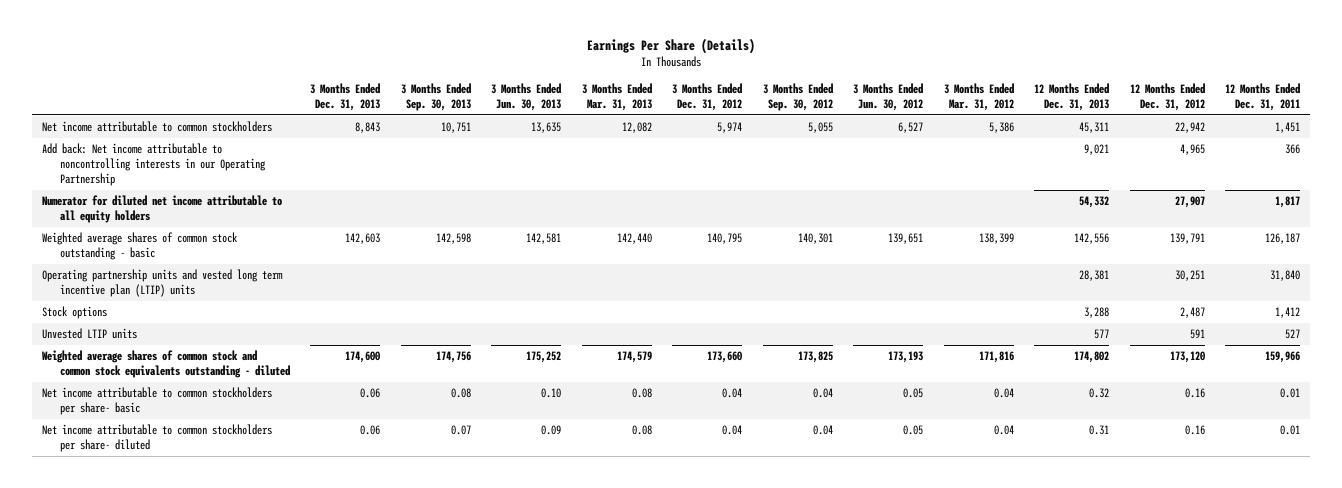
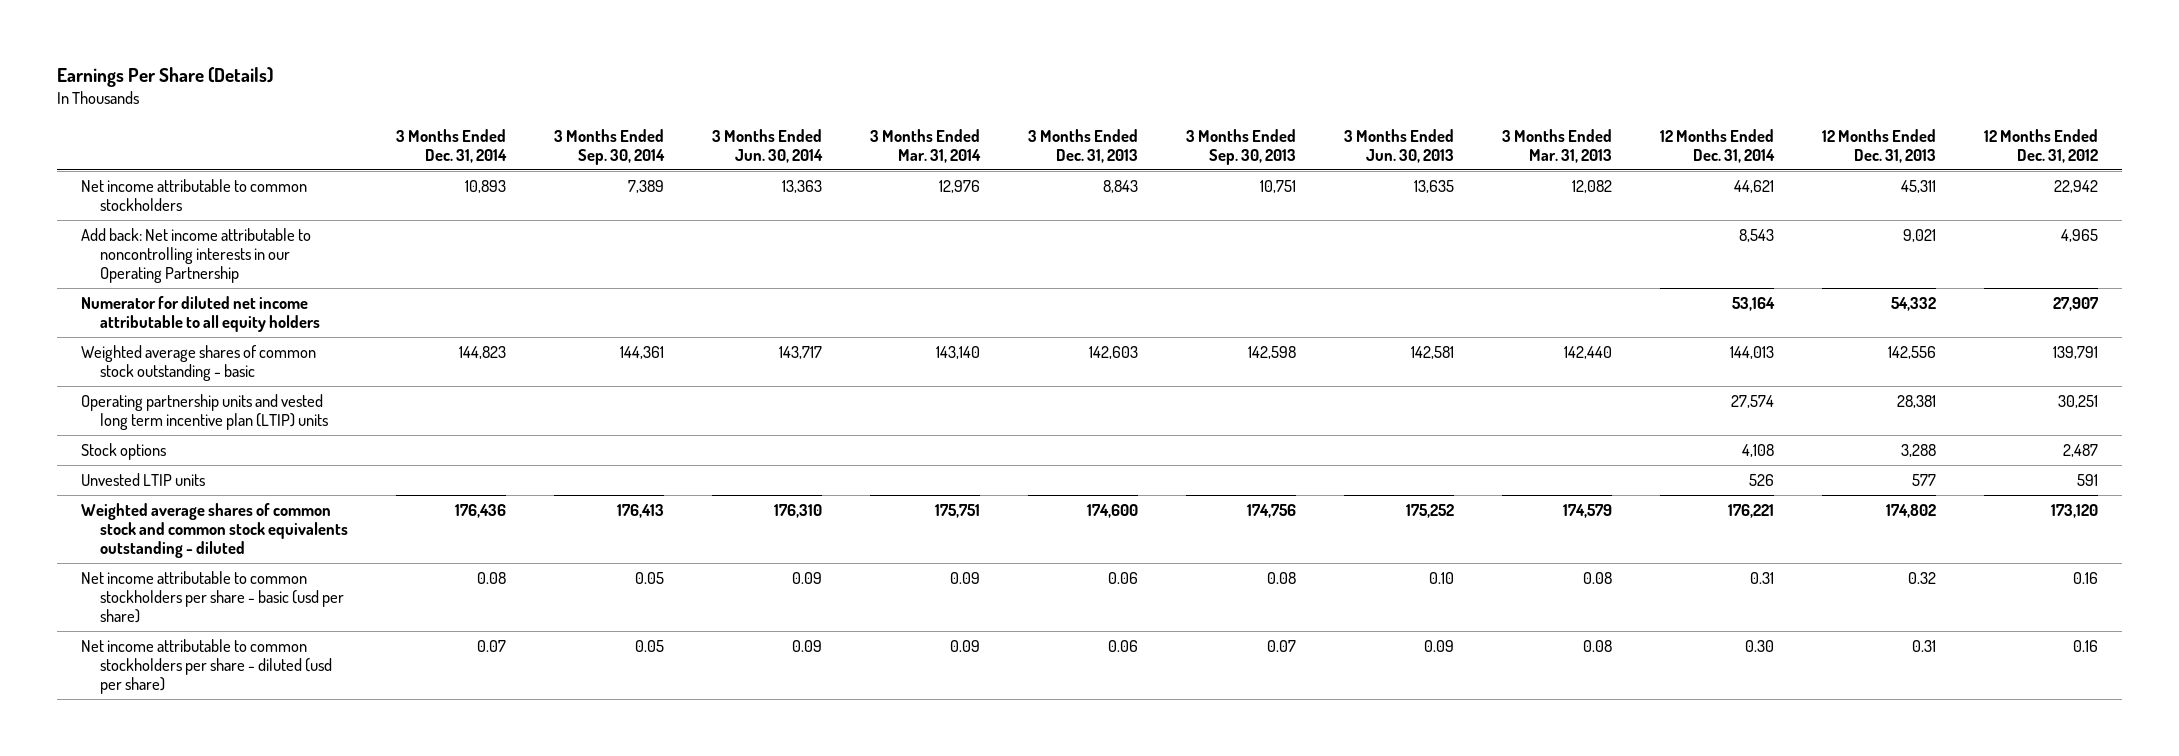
- | 3 Months Ended Dec. 31, 2013 | 3 Months Ended Sep. 30, 2013 | 3 Months Ended Jun. 30, 2013 | 3 Months Ended Mar. 31, 2013 | 3 Months Ended Dec. 31, 2012 | 3 Months Ended Sep. 30, 2012 | 3 Months Ended Jun. 30, 2012 | 3 Months Ended Mar. 31, 2012 | 12 Months Ended Dec. 31, 2013 | 12 Months Ended Dec. 31, 2012 | 12 Months Ended Dec. 31, 2011
+ | 3 Months Ended Dec. 31, 2014 | 3 Months Ended Sep. 30, 2014 | 3 Months Ended Jun. 30, 2014 | 3 Months Ended Mar. 31, 2014 | 3 Months Ended Dec. 31, 2013 | 3 Months Ended Sep. 30, 2013 | 3 Months Ended Jun. 30, 2013 | 3 Months Ended Mar. 31, 2013 | 12 Months Ended Dec. 31, 2014 | 12 Months Ended Dec. 31, 2013 | 12 Months Ended Dec. 31, 2012
- Net income attributable to common stockholders per share- basic | 0.06 | 0.08 | 0.10 | 0.08 | 0.04 | 0.04 | 0.05 | 0.04 | 0.32 | 0.16 | 0.01
- Net income attributable to common stockholders per share- diluted | 0.06 | 0.07 | 0.09 | 0.08 | 0.04 | 0.04 | 0.05 | 0.04 | 0.31 | 0.16 | 0.01
+ Net income attributable to common stockholders per share - basic (usd per share) | 0.08 | 0.05 | 0.09 | 0.09 | 0.06 | 0.08 | 0.10 | 0.08 | 0.31 | 0.32 | 0.16
+ Net income attributable to common stockholders per share - diluted (usd per share) | 0.07 | 0.05 | 0.09 | 0.09 | 0.06 | 0.07 | 0.09 | 0.08 | 0.30 | 0.31 | 0.16

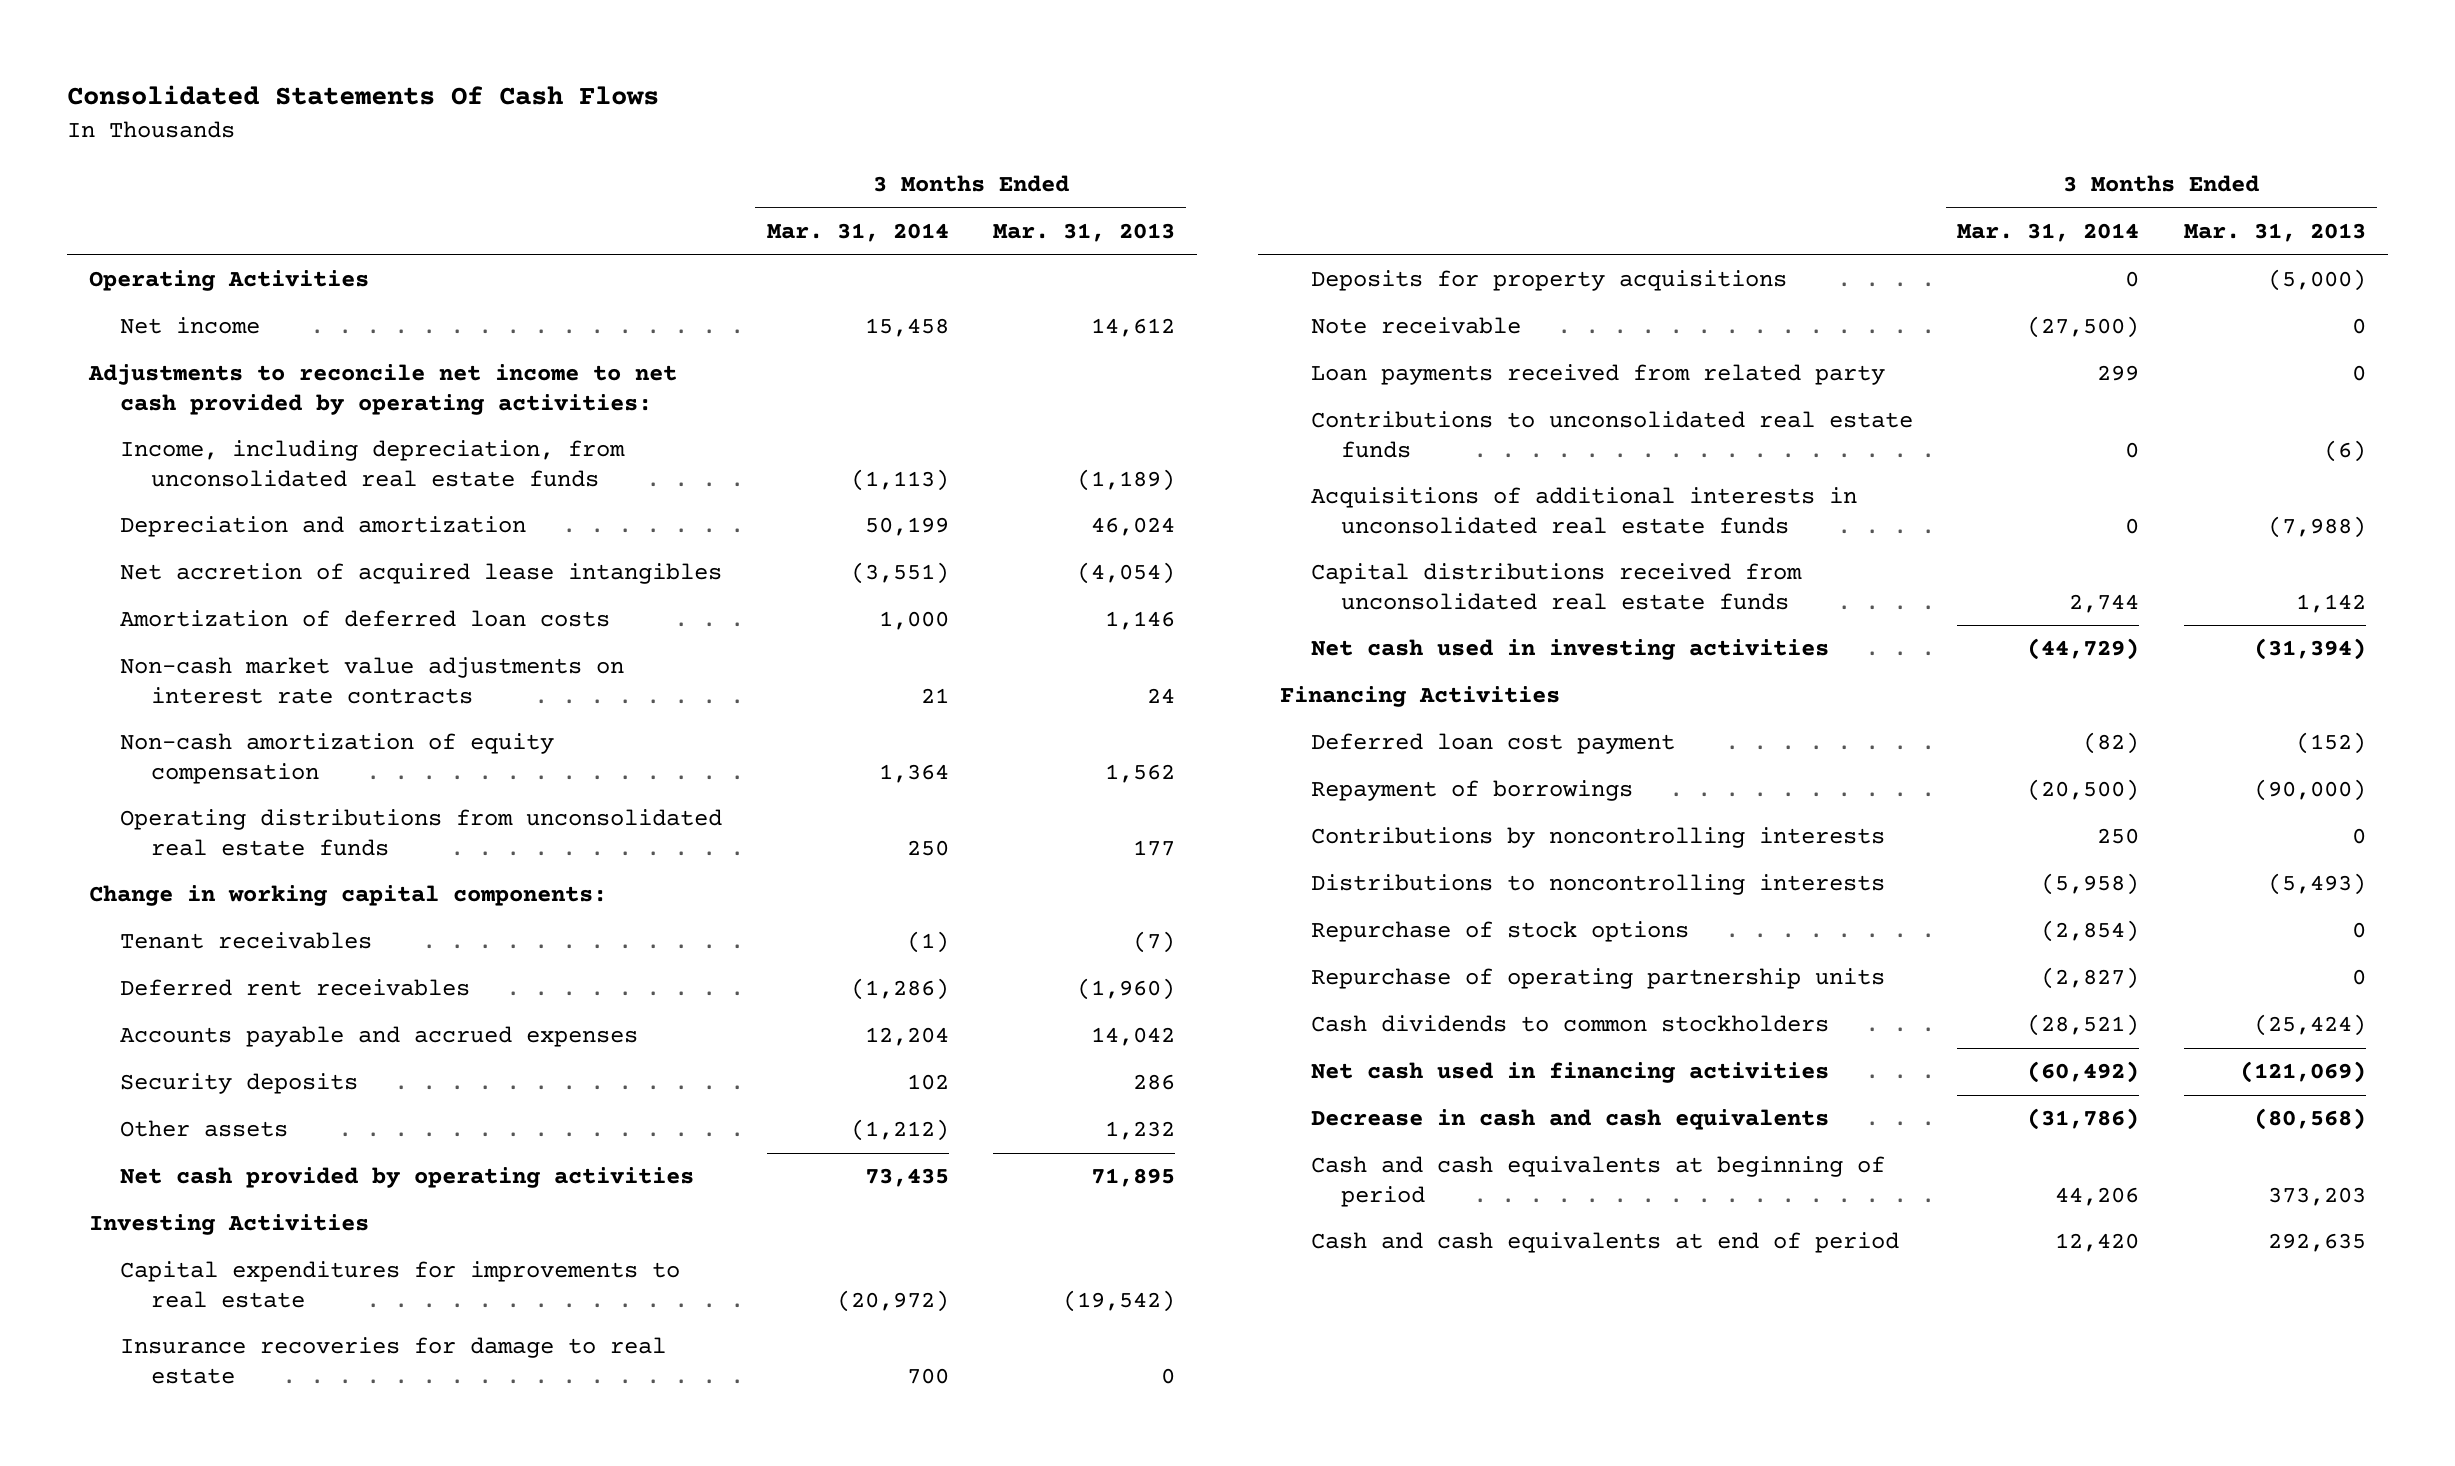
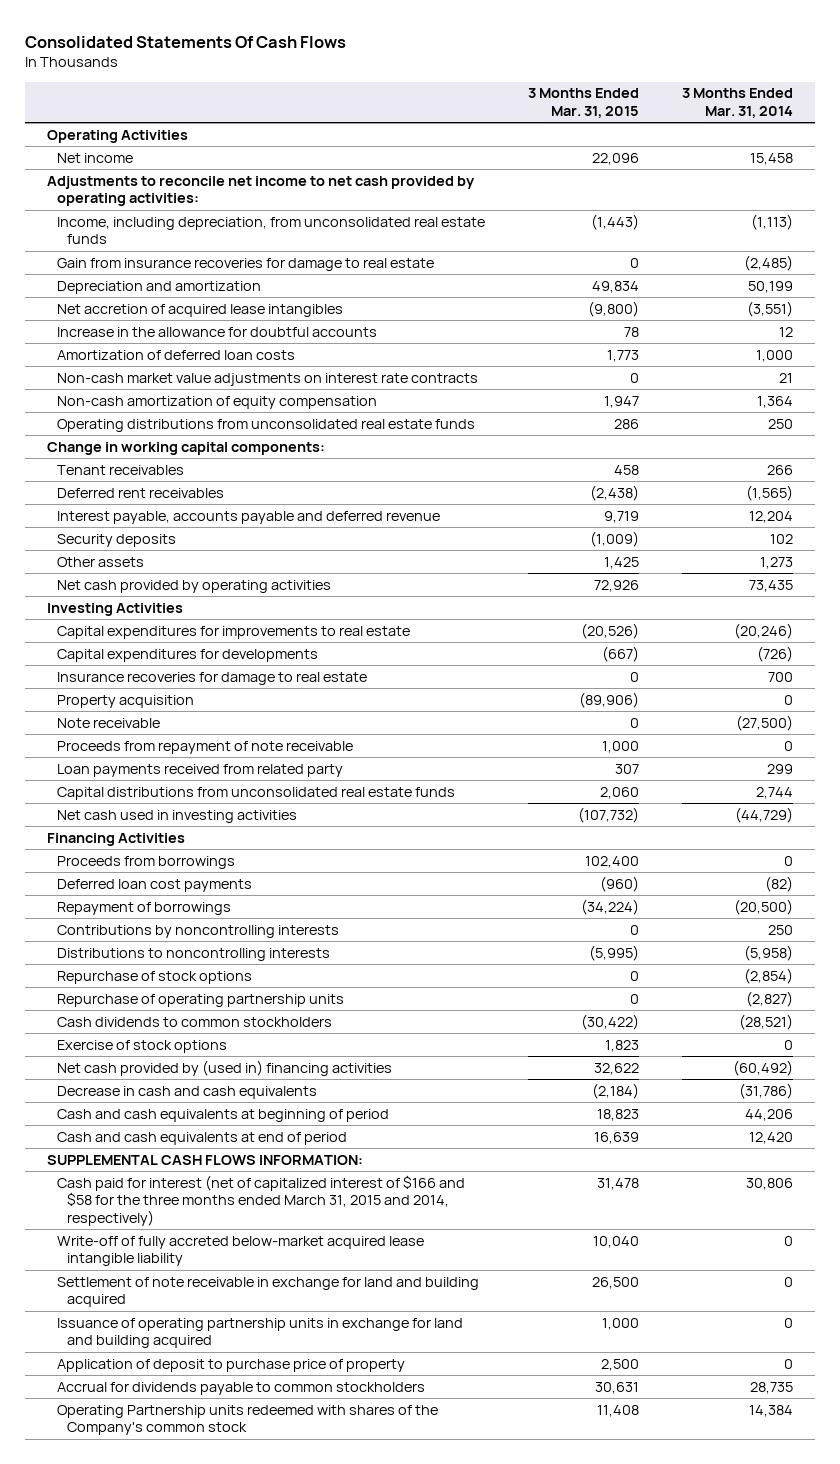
- | 3 Months Ended Mar. 31, 2014 | 3 Months Ended Mar. 31, 2013
+ | 3 Months Ended Mar. 31, 2015 | 3 Months Ended Mar. 31, 2014
+ Gain from insurance recoveries for damage to real estate | 0 | (2,485)
+ Increase in the allowance for doubtful accounts | 78 | 12
- Tenant receivables | (1) | (7)
- Deferred rent receivables | (1,286) | (1,960)
- Accounts payable and accrued expenses | 12,204 | 14,042
+ Tenant receivables | 458 | 266
+ Deferred rent receivables | (2,438) | (1,565)
+ Interest payable, accounts payable and deferred revenue | 9,719 | 12,204
- Other assets | (1,212) | 1,232
+ Other assets | 1,425 | 1,273
- Capital expenditures for improvements to real estate | (20,972) | (19,542)
+ Capital expenditures for improvements to real estate | (20,526) | (20,246)
+ Capital expenditures for developments | (667) | (726)
- Deposits for property acquisitions | 0 | (5,000)
+ Property acquisition | (89,906) | 0
+ Proceeds from repayment of note receivable | 1,000 | 0
- Contributions to unconsolidated real estate funds | 0 | (6)
- Acquisitions of additional interests in unconsolidated real estate funds | 0 | (7,988)
- Capital distributions received from unconsolidated real estate funds | 2,744 | 1,142
+ Capital distributions from unconsolidated real estate funds | 2,060 | 2,744
- Deferred loan cost payment | (82) | (152)
+ Proceeds from borrowings | 102,400 | 0
+ Deferred loan cost payments | (960) | (82)
- Net cash used in financing activities | (60,492) | (121,069)
+ Exercise of stock options | 1,823 | 0
+ Net cash provided by (used in) financing activities | 32,622 | (60,492)
+ SUPPLEMENTAL CASH FLOWS INFORMATION:
+ Cash paid for interest (net of capitalized interest of $166 and $58 for the three months ended March 31, 2015 and 2014, respectively) | 31,478 | 30,806
+ Write-off of fully accreted below-market acquired lease intangible liability | 10,040 | 0
+ Settlement of note receivable in exchange for land and building acquired | 26,500 | 0
+ Issuance of operating partnership units in exchange for land and building acquired | 1,000 | 0
+ Application of deposit to purchase price of property | 2,500 | 0
+ Accrual for dividends payable to common stockholders | 30,631 | 28,735
+ Operating Partnership units redeemed with shares of the Company's common stock | 11,408 | 14,384

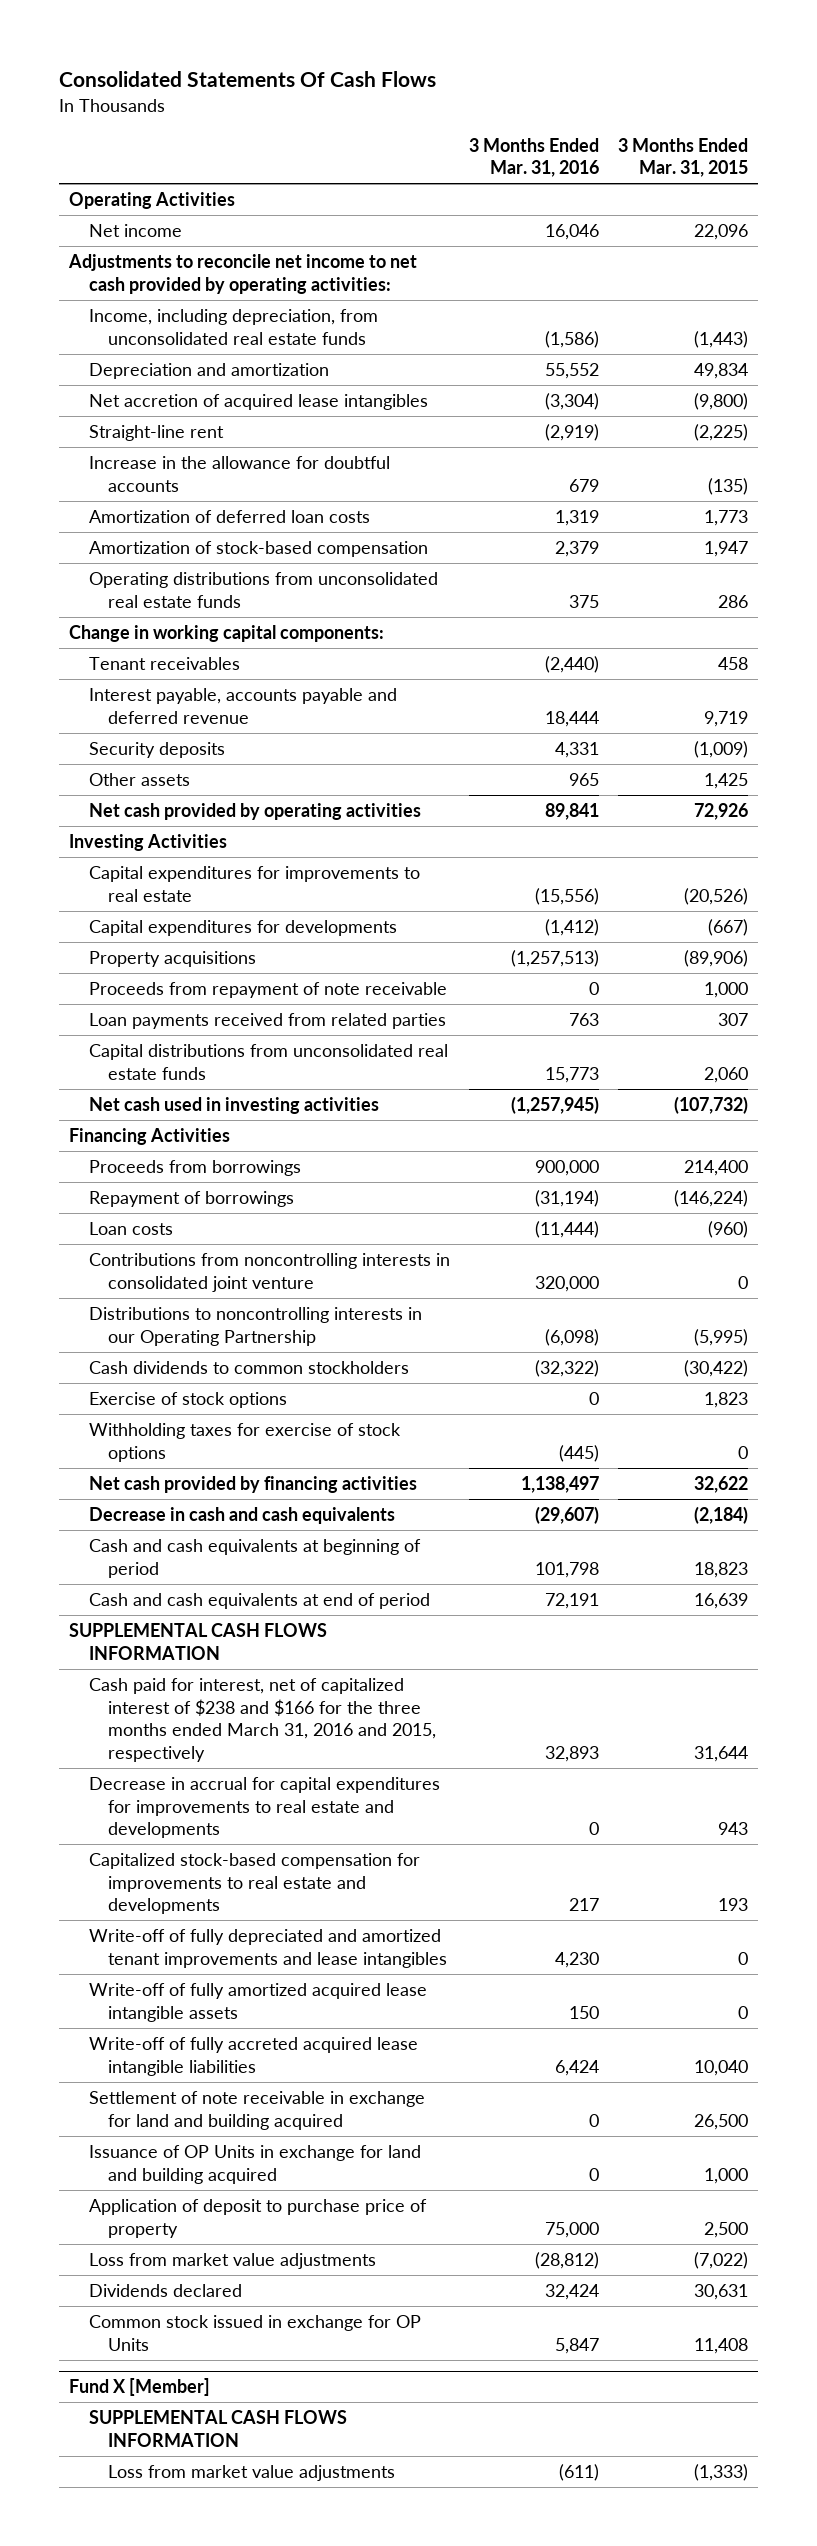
- | 3 Months Ended Mar. 31, 2015 | 3 Months Ended Mar. 31, 2014
+ | 3 Months Ended Mar. 31, 2016 | 3 Months Ended Mar. 31, 2015
- Gain from insurance recoveries for damage to real estate | 0 | (2,485)
- Increase in the allowance for doubtful accounts | 78 | 12
+ Straight-line rent | (2,919) | (2,225)
+ Increase in the allowance for doubtful accounts | 679 | (135)
- Non-cash market value adjustments on interest rate contracts | 0 | 21
- Non-cash amortization of equity compensation | 1,947 | 1,364
+ Amortization of stock-based compensation | 2,379 | 1,947
- Deferred rent receivables | (2,438) | (1,565)
- Insurance recoveries for damage to real estate | 0 | 700
- Property acquisition | (89,906) | 0
- Note receivable | 0 | (27,500)
+ Property acquisitions | (1,257,513) | (89,906)
- Loan payments received from related party | 307 | 299
+ Loan payments received from related parties | 763 | 307
- Proceeds from borrowings | 102,400 | 0
- Deferred loan cost payments | (960) | (82)
- Repayment of borrowings | (34,224) | (20,500)
- Contributions by noncontrolling interests | 0 | 250
- Distributions to noncontrolling interests | (5,995) | (5,958)
- Repurchase of stock options | 0 | (2,854)
- Repurchase of operating partnership units | 0 | (2,827)
+ Proceeds from borrowings | 900,000 | 214,400
+ Repayment of borrowings | (31,194) | (146,224)
+ Loan costs | (11,444) | (960)
+ Contributions from noncontrolling interests in consolidated joint venture | 320,000 | 0
+ Distributions to noncontrolling interests in our Operating Partnership | (6,098) | (5,995)
- Net cash provided by (used in) financing activities | 32,622 | (60,492)
+ Withholding taxes for exercise of stock options | (445) | 0
+ Net cash provided by financing activities | 1,138,497 | 32,622
- SUPPLEMENTAL CASH FLOWS INFORMATION:
- Cash paid for interest (net of capitalized interest of $166 and $58 for the three months ended March 31, 2015 and 2014, respectively) | 31,478 | 30,806
- Write-off of fully accreted below-market acquired lease intangible liability | 10,040 | 0
+ SUPPLEMENTAL CASH FLOWS INFORMATION
+ Cash paid for interest, net of capitalized interest of $238 and $166 for the three months ended March 31, 2016 and 2015, respectively | 32,893 | 31,644
+ Decrease in accrual for capital expenditures for improvements to real estate and developments | 0 | 943
+ Capitalized stock-based compensation for improvements to real estate and developments | 217 | 193
+ Write-off of fully depreciated and amortized tenant improvements and lease intangibles | 4,230 | 0
+ Write-off of fully amortized acquired lease intangible assets | 150 | 0
+ Write-off of fully accreted acquired lease intangible liabilities | 6,424 | 10,040
- Issuance of operating partnership units in exchange for land and building acquired | 1,000 | 0
+ Issuance of OP Units in exchange for land and building acquired | 0 | 1,000
- Accrual for dividends payable to common stockholders | 30,631 | 28,735
- Operating Partnership units redeemed with shares of the Company's common stock | 11,408 | 14,384
+ Loss from market value adjustments | (28,812) | (7,022)
+ Dividends declared | 32,424 | 30,631
+ Common stock issued in exchange for OP Units | 5,847 | 11,408
+ Fund X [Member]
+ SUPPLEMENTAL CASH FLOWS INFORMATION
+ Loss from market value adjustments | (611) | (1,333)

